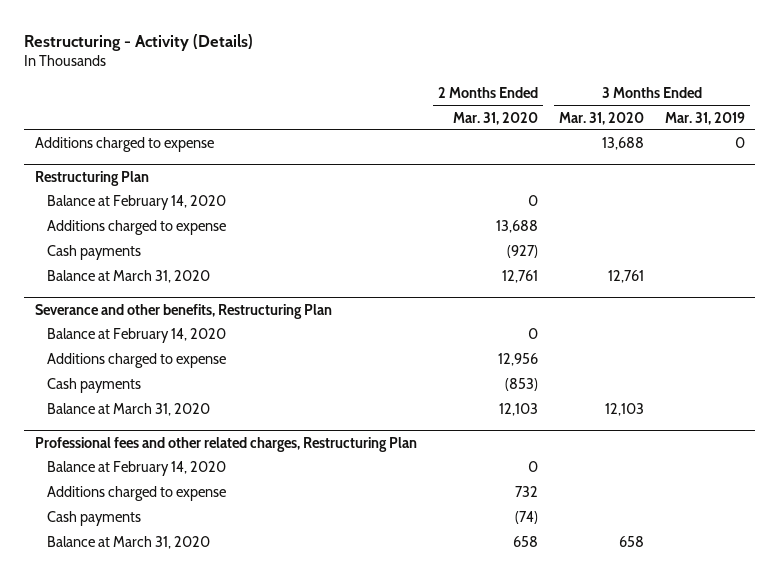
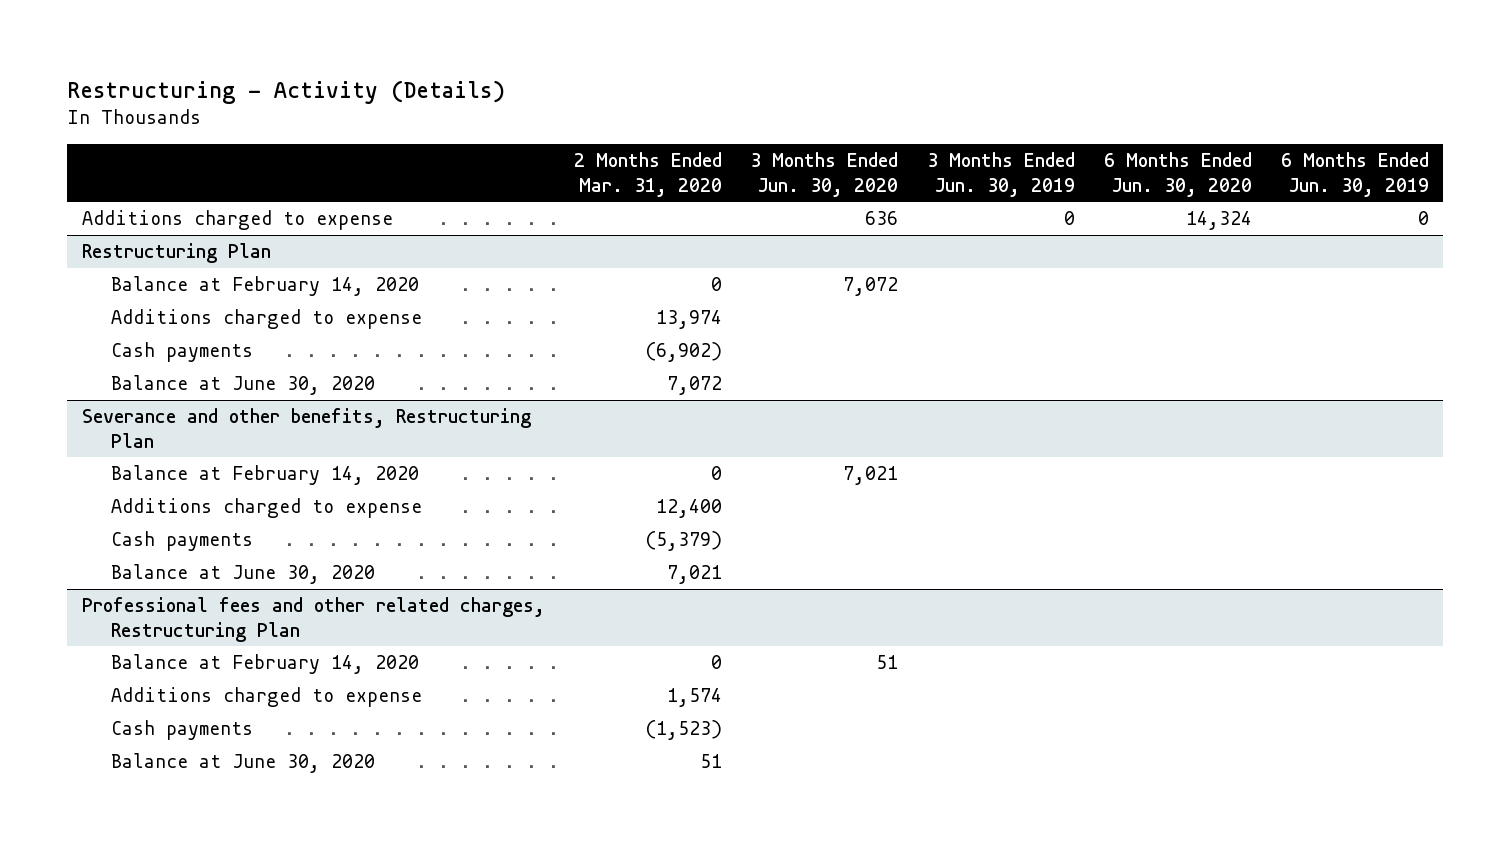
- | 2 Months Ended Mar. 31, 2020 | 3 Months Ended Mar. 31, 2020 | 3 Months Ended Mar. 31, 2019
+ | 2 Months Ended Mar. 31, 2020 | 3 Months Ended Jun. 30, 2020 | 3 Months Ended Jun. 30, 2019 | 6 Months Ended Jun. 30, 2020 | 6 Months Ended Jun. 30, 2019
@ Restructuring Plan
- Additions charged to expense | 13,688 | |
- Cash payments | (927) | |
- Balance at March 31, 2020 | 12,761 | 12,761 |
+ Additions charged to expense | 13,974 | | | |
+ Cash payments | (6,902) | | | |
+ Balance at June 30, 2020 | 7,072 | | | |
@ Severance and other benefits, Restructuring Plan
- Additions charged to expense | 12,956 | |
- Cash payments | (853) | |
- Balance at March 31, 2020 | 12,103 | 12,103 |
+ Additions charged to expense | 12,400 | | | |
+ Cash payments | (5,379) | | | |
+ Balance at June 30, 2020 | 7,021 | | | |
@ Professional fees and other related charges, Restructuring Plan
- Additions charged to expense | 732 | |
- Cash payments | (74) | |
- Balance at March 31, 2020 | 658 | 658 |
+ Additions charged to expense | 1,574 | | | |
+ Cash payments | (1,523) | | | |
+ Balance at June 30, 2020 | 51 | | | |

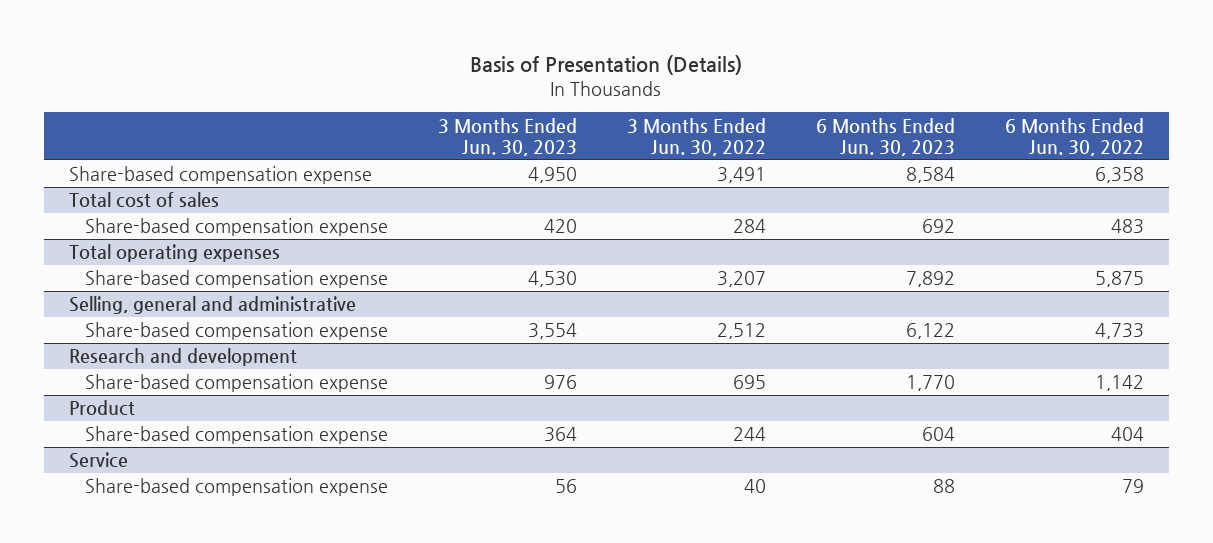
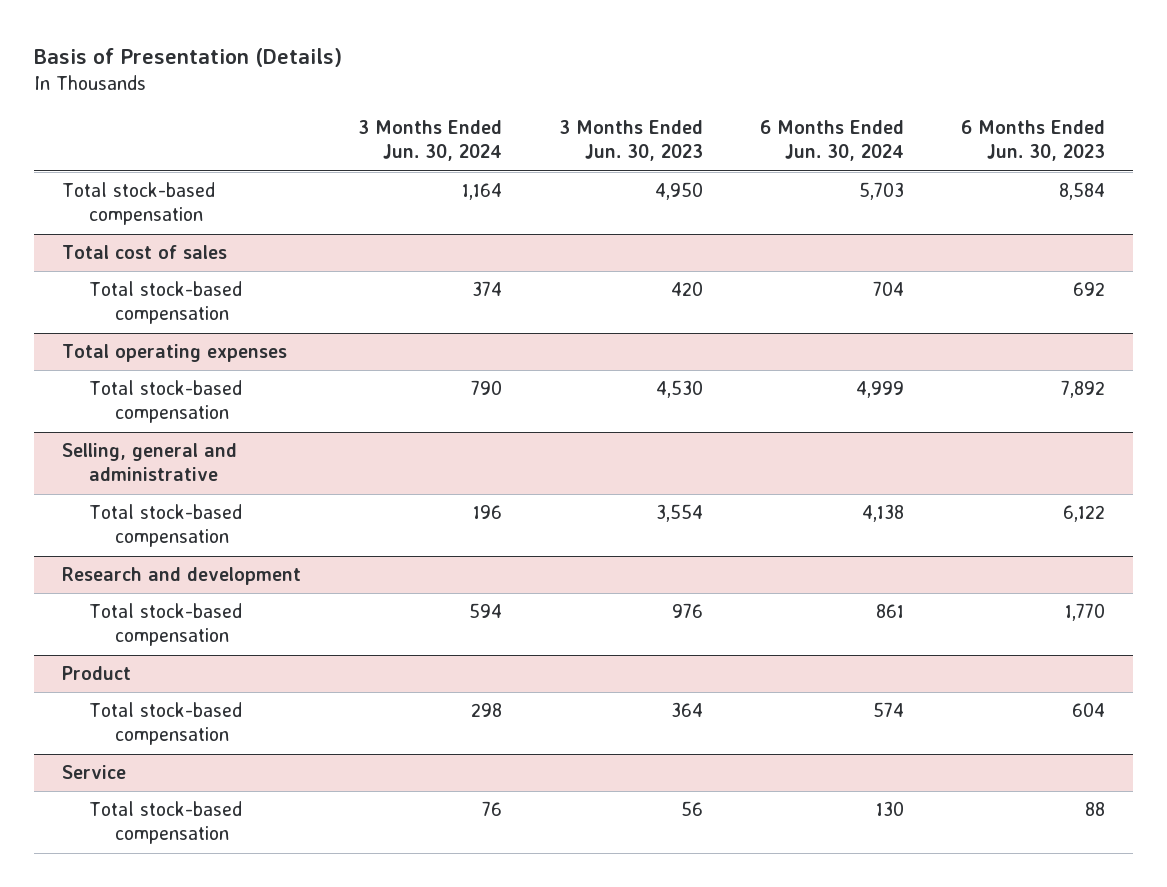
- | 3 Months Ended Jun. 30, 2023 | 3 Months Ended Jun. 30, 2022 | 6 Months Ended Jun. 30, 2023 | 6 Months Ended Jun. 30, 2022
+ | 3 Months Ended Jun. 30, 2024 | 3 Months Ended Jun. 30, 2023 | 6 Months Ended Jun. 30, 2024 | 6 Months Ended Jun. 30, 2023
- Share-based compensation expense | 4,950 | 3,491 | 8,584 | 6,358
+ Total stock-based compensation | 1,164 | 4,950 | 5,703 | 8,584
@ Total cost of sales
- Share-based compensation expense | 420 | 284 | 692 | 483
+ Total stock-based compensation | 374 | 420 | 704 | 692
@ Total operating expenses
- Share-based compensation expense | 4,530 | 3,207 | 7,892 | 5,875
+ Total stock-based compensation | 790 | 4,530 | 4,999 | 7,892
@ Selling, general and administrative
- Share-based compensation expense | 3,554 | 2,512 | 6,122 | 4,733
+ Total stock-based compensation | 196 | 3,554 | 4,138 | 6,122
@ Research and development
- Share-based compensation expense | 976 | 695 | 1,770 | 1,142
+ Total stock-based compensation | 594 | 976 | 861 | 1,770
@ Product
- Share-based compensation expense | 364 | 244 | 604 | 404
+ Total stock-based compensation | 298 | 364 | 574 | 604
@ Service
- Share-based compensation expense | 56 | 40 | 88 | 79
+ Total stock-based compensation | 76 | 56 | 130 | 88

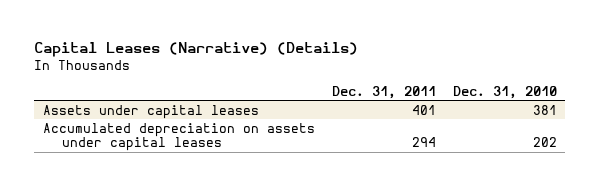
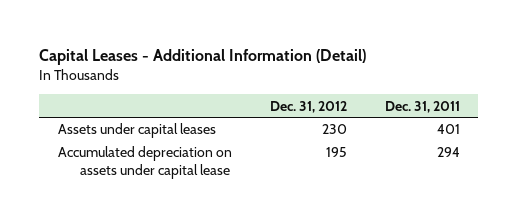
- Capital Leases (Narrative) (Details)
+ Capital Leases - Additional Information (Detail)
- | Dec. 31, 2011 | Dec. 31, 2010
+ | Dec. 31, 2012 | Dec. 31, 2011
- Accumulated depreciation on assets under capital leases | 294 | 202
+ Accumulated depreciation on assets under capital lease | 195 | 294

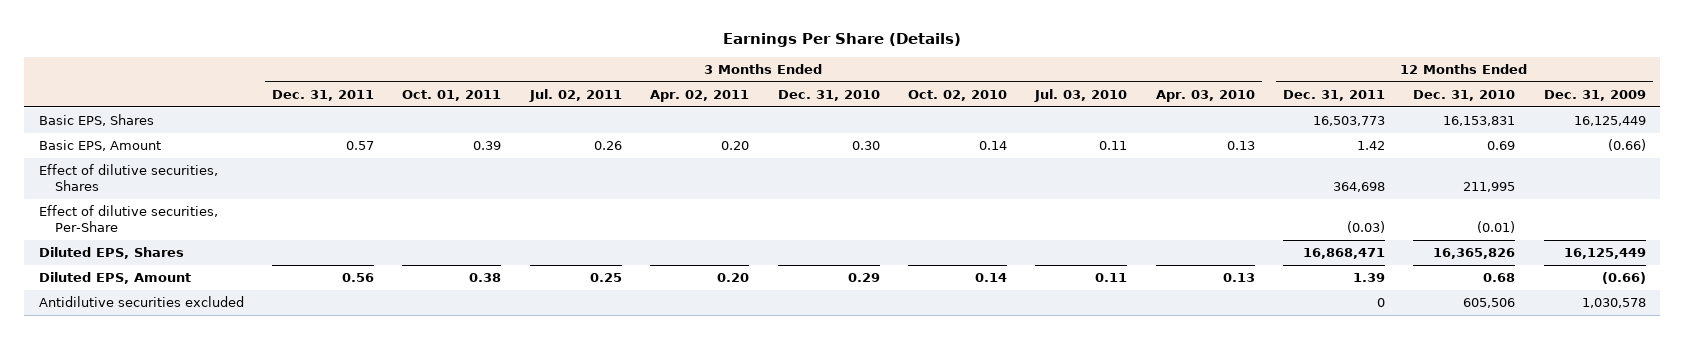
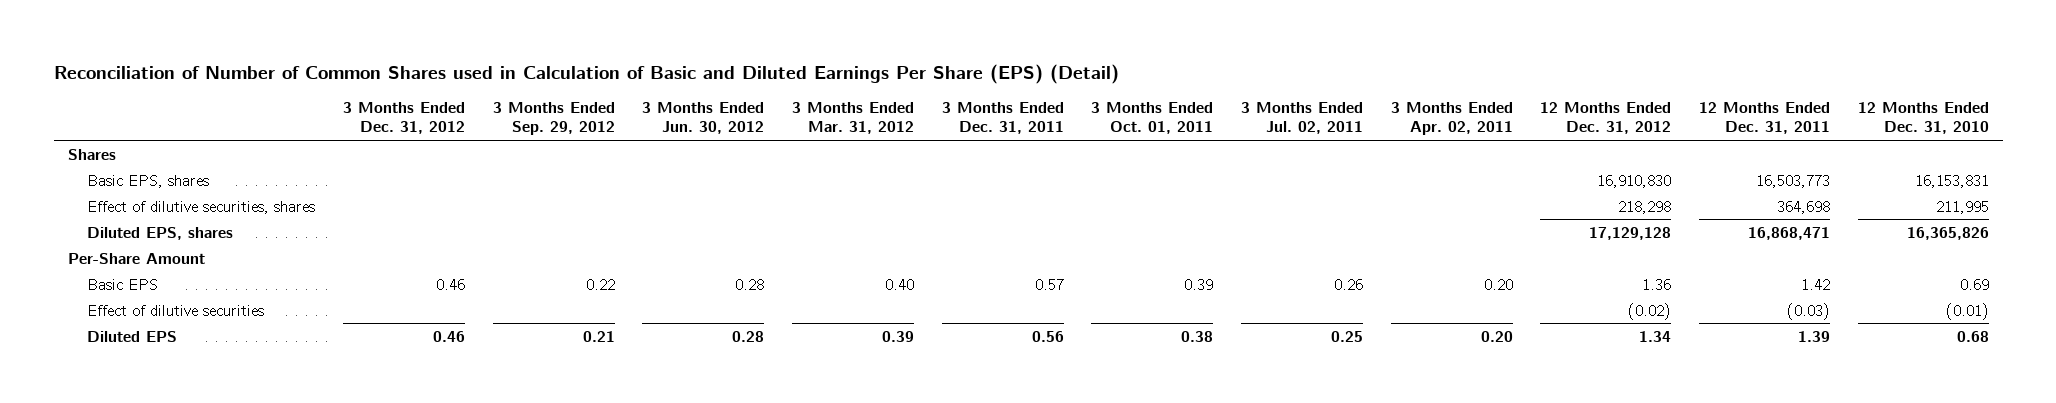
- Earnings Per Share (Details)
+ Reconciliation of Number of Common Shares used in Calculation of Basic and Diluted Earnings Per Share (EPS) (Detail)
- | 3 Months Ended Dec. 31, 2011 | 3 Months Ended Oct. 01, 2011 | 3 Months Ended Jul. 02, 2011 | 3 Months Ended Apr. 02, 2011 | 3 Months Ended Dec. 31, 2010 | 3 Months Ended Oct. 02, 2010 | 3 Months Ended Jul. 03, 2010 | 3 Months Ended Apr. 03, 2010 | 12 Months Ended Dec. 31, 2011 | 12 Months Ended Dec. 31, 2010 | 12 Months Ended Dec. 31, 2009
+ | 3 Months Ended Dec. 31, 2012 | 3 Months Ended Sep. 29, 2012 | 3 Months Ended Jun. 30, 2012 | 3 Months Ended Mar. 31, 2012 | 3 Months Ended Dec. 31, 2011 | 3 Months Ended Oct. 01, 2011 | 3 Months Ended Jul. 02, 2011 | 3 Months Ended Apr. 02, 2011 | 12 Months Ended Dec. 31, 2012 | 12 Months Ended Dec. 31, 2011 | 12 Months Ended Dec. 31, 2010
- Basic EPS, Shares | | | | | | | | | 16,503,773 | 16,153,831 | 16,125,449
- Basic EPS, Amount | 0.57 | 0.39 | 0.26 | 0.20 | 0.30 | 0.14 | 0.11 | 0.13 | 1.42 | 0.69 | (0.66)
- Effect of dilutive securities, Shares | | | | | | | | | 364,698 | 211,995 |
- Effect of dilutive securities, Per-Share | | | | | | | | | (0.03) | (0.01) |
- Diluted EPS, Shares | | | | | | | | | 16,868,471 | 16,365,826 | 16,125,449
- Diluted EPS, Amount | 0.56 | 0.38 | 0.25 | 0.20 | 0.29 | 0.14 | 0.11 | 0.13 | 1.39 | 0.68 | (0.66)
- Antidilutive securities excluded | | | | | | | | | 0 | 605,506 | 1,030,578
+ Shares
+ Basic EPS, shares | | | | | | | | | 16,910,830 | 16,503,773 | 16,153,831
+ Effect of dilutive securities, shares | | | | | | | | | 218,298 | 364,698 | 211,995
+ Diluted EPS, shares | | | | | | | | | 17,129,128 | 16,868,471 | 16,365,826
+ Per-Share Amount
+ Basic EPS | 0.46 | 0.22 | 0.28 | 0.40 | 0.57 | 0.39 | 0.26 | 0.20 | 1.36 | 1.42 | 0.69
+ Effect of dilutive securities | | | | | | | | | (0.02) | (0.03) | (0.01)
+ Diluted EPS | 0.46 | 0.21 | 0.28 | 0.39 | 0.56 | 0.38 | 0.25 | 0.20 | 1.34 | 1.39 | 0.68

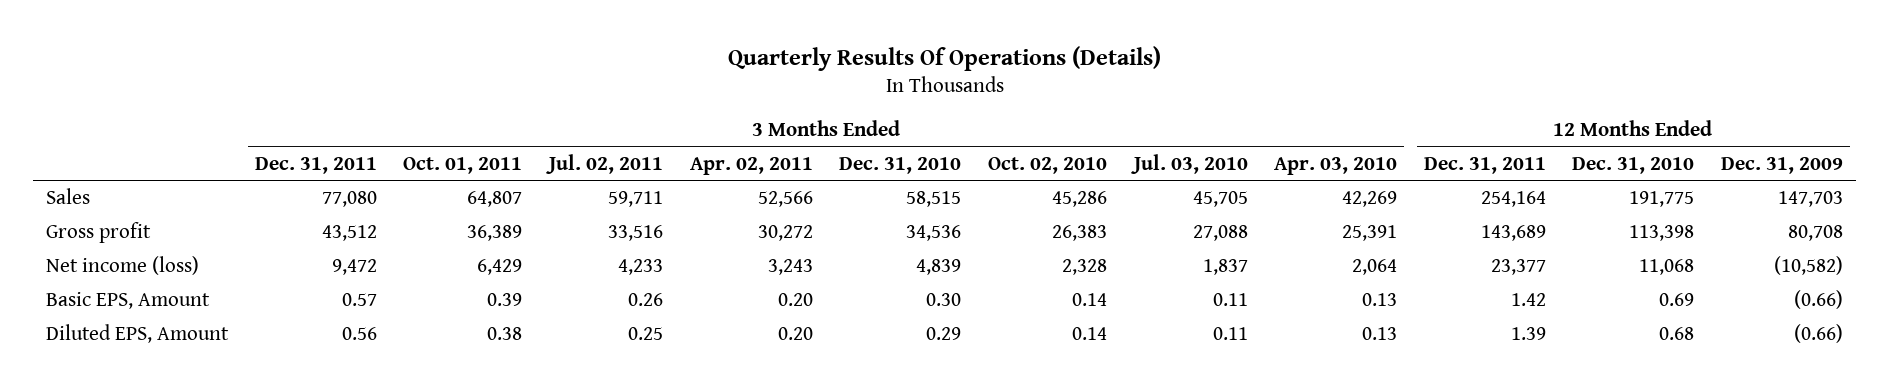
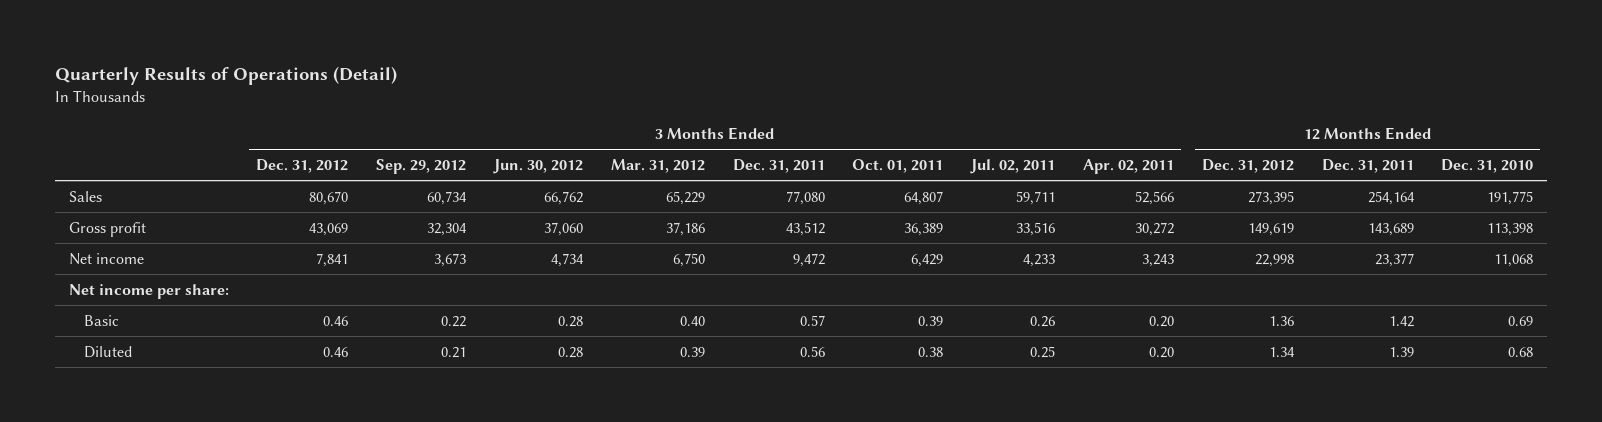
- Quarterly Results Of Operations (Details)
+ Quarterly Results of Operations (Detail)
- | 3 Months Ended Dec. 31, 2011 | 3 Months Ended Oct. 01, 2011 | 3 Months Ended Jul. 02, 2011 | 3 Months Ended Apr. 02, 2011 | 3 Months Ended Dec. 31, 2010 | 3 Months Ended Oct. 02, 2010 | 3 Months Ended Jul. 03, 2010 | 3 Months Ended Apr. 03, 2010 | 12 Months Ended Dec. 31, 2011 | 12 Months Ended Dec. 31, 2010 | 12 Months Ended Dec. 31, 2009
+ | 3 Months Ended Dec. 31, 2012 | 3 Months Ended Sep. 29, 2012 | 3 Months Ended Jun. 30, 2012 | 3 Months Ended Mar. 31, 2012 | 3 Months Ended Dec. 31, 2011 | 3 Months Ended Oct. 01, 2011 | 3 Months Ended Jul. 02, 2011 | 3 Months Ended Apr. 02, 2011 | 12 Months Ended Dec. 31, 2012 | 12 Months Ended Dec. 31, 2011 | 12 Months Ended Dec. 31, 2010
- Net income (loss) | 9,472 | 6,429 | 4,233 | 3,243 | 4,839 | 2,328 | 1,837 | 2,064 | 23,377 | 11,068 | (10,582)
- Basic EPS, Amount | 0.57 | 0.39 | 0.26 | 0.20 | 0.30 | 0.14 | 0.11 | 0.13 | 1.42 | 0.69 | (0.66)
- Diluted EPS, Amount | 0.56 | 0.38 | 0.25 | 0.20 | 0.29 | 0.14 | 0.11 | 0.13 | 1.39 | 0.68 | (0.66)
+ Net income | 7,841 | 3,673 | 4,734 | 6,750 | 9,472 | 6,429 | 4,233 | 3,243 | 22,998 | 23,377 | 11,068
+ Net income per share:
+ Basic | 0.46 | 0.22 | 0.28 | 0.40 | 0.57 | 0.39 | 0.26 | 0.20 | 1.36 | 1.42 | 0.69
+ Diluted | 0.46 | 0.21 | 0.28 | 0.39 | 0.56 | 0.38 | 0.25 | 0.20 | 1.34 | 1.39 | 0.68

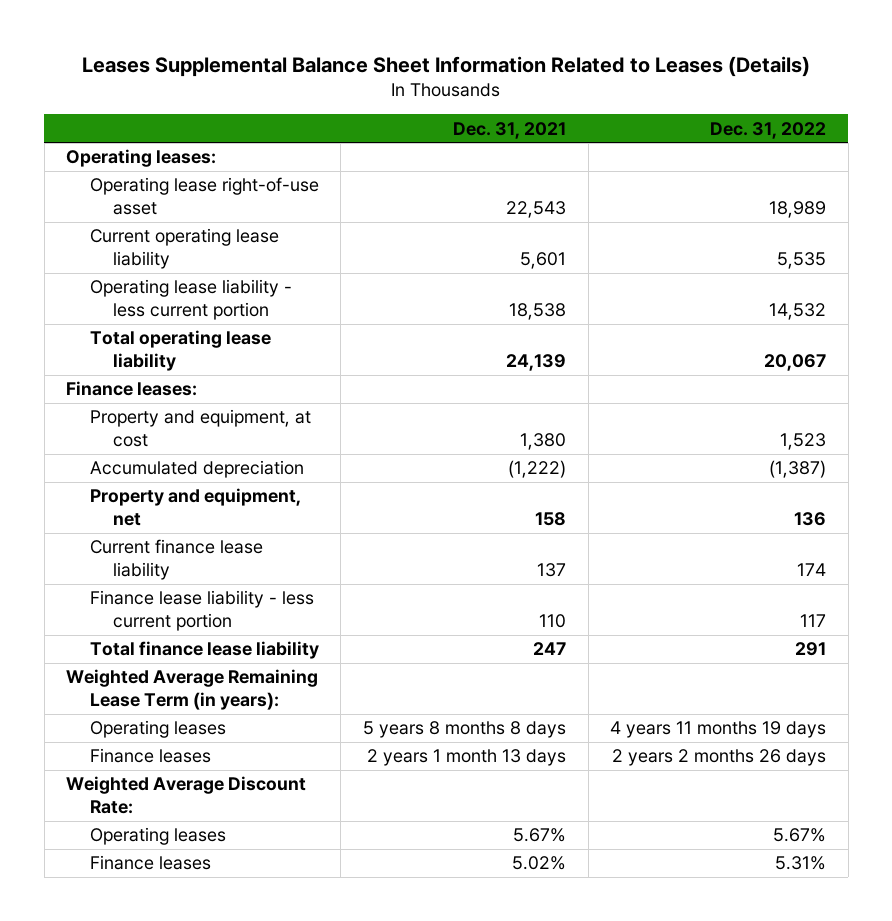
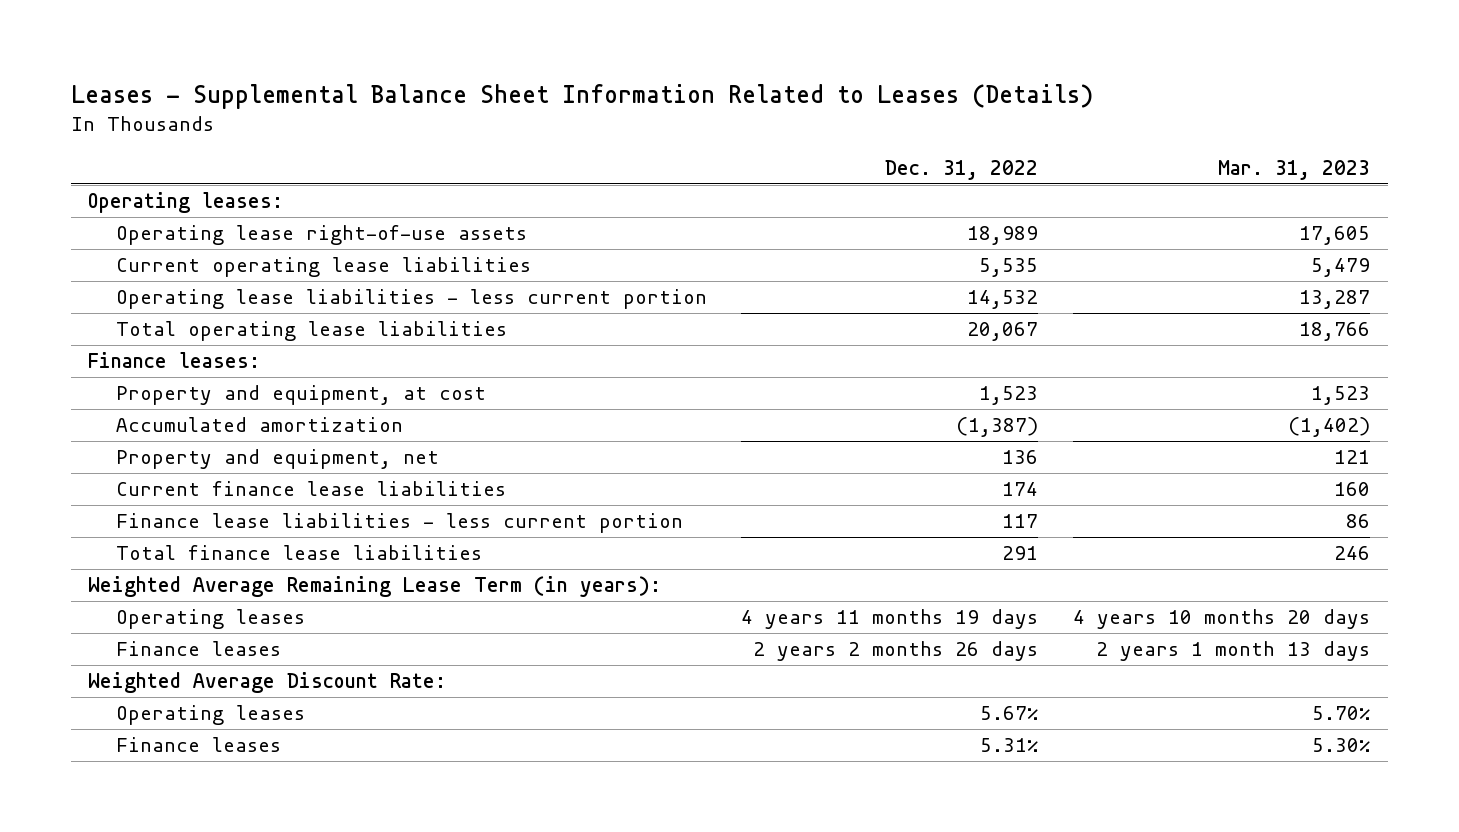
- Leases Supplemental Balance Sheet Information Related to Leases (Details)
+ Leases - Supplemental Balance Sheet Information Related to Leases (Details)
- | Dec. 31, 2021 | Dec. 31, 2022
+ | Dec. 31, 2022 | Mar. 31, 2023
- Operating lease right-of-use asset | 22,543 | 18,989
- Current operating lease liability | 5,601 | 5,535
- Operating lease liability - less current portion | 18,538 | 14,532
- Total operating lease liability | 24,139 | 20,067
+ Operating lease right-of-use assets | 18,989 | 17,605
+ Current operating lease liabilities | 5,535 | 5,479
+ Operating lease liabilities - less current portion | 14,532 | 13,287
+ Total operating lease liabilities | 20,067 | 18,766
- Accumulated depreciation | (1,222) | (1,387)
+ Accumulated amortization | (1,387) | (1,402)
- Current finance lease liability | 137 | 174
- Finance lease liability - less current portion | 110 | 117
- Total finance lease liability | 247 | 291
+ Current finance lease liabilities | 174 | 160
+ Finance lease liabilities - less current portion | 117 | 86
+ Total finance lease liabilities | 291 | 246

